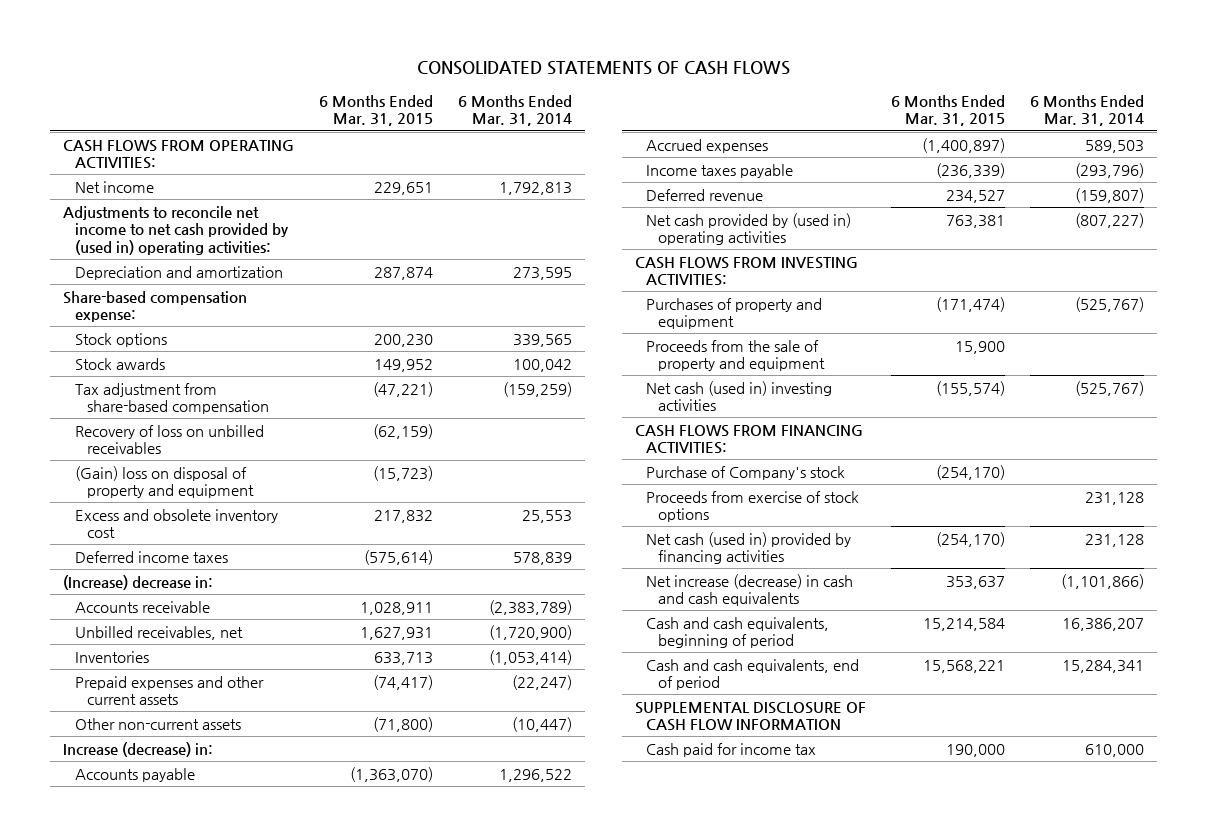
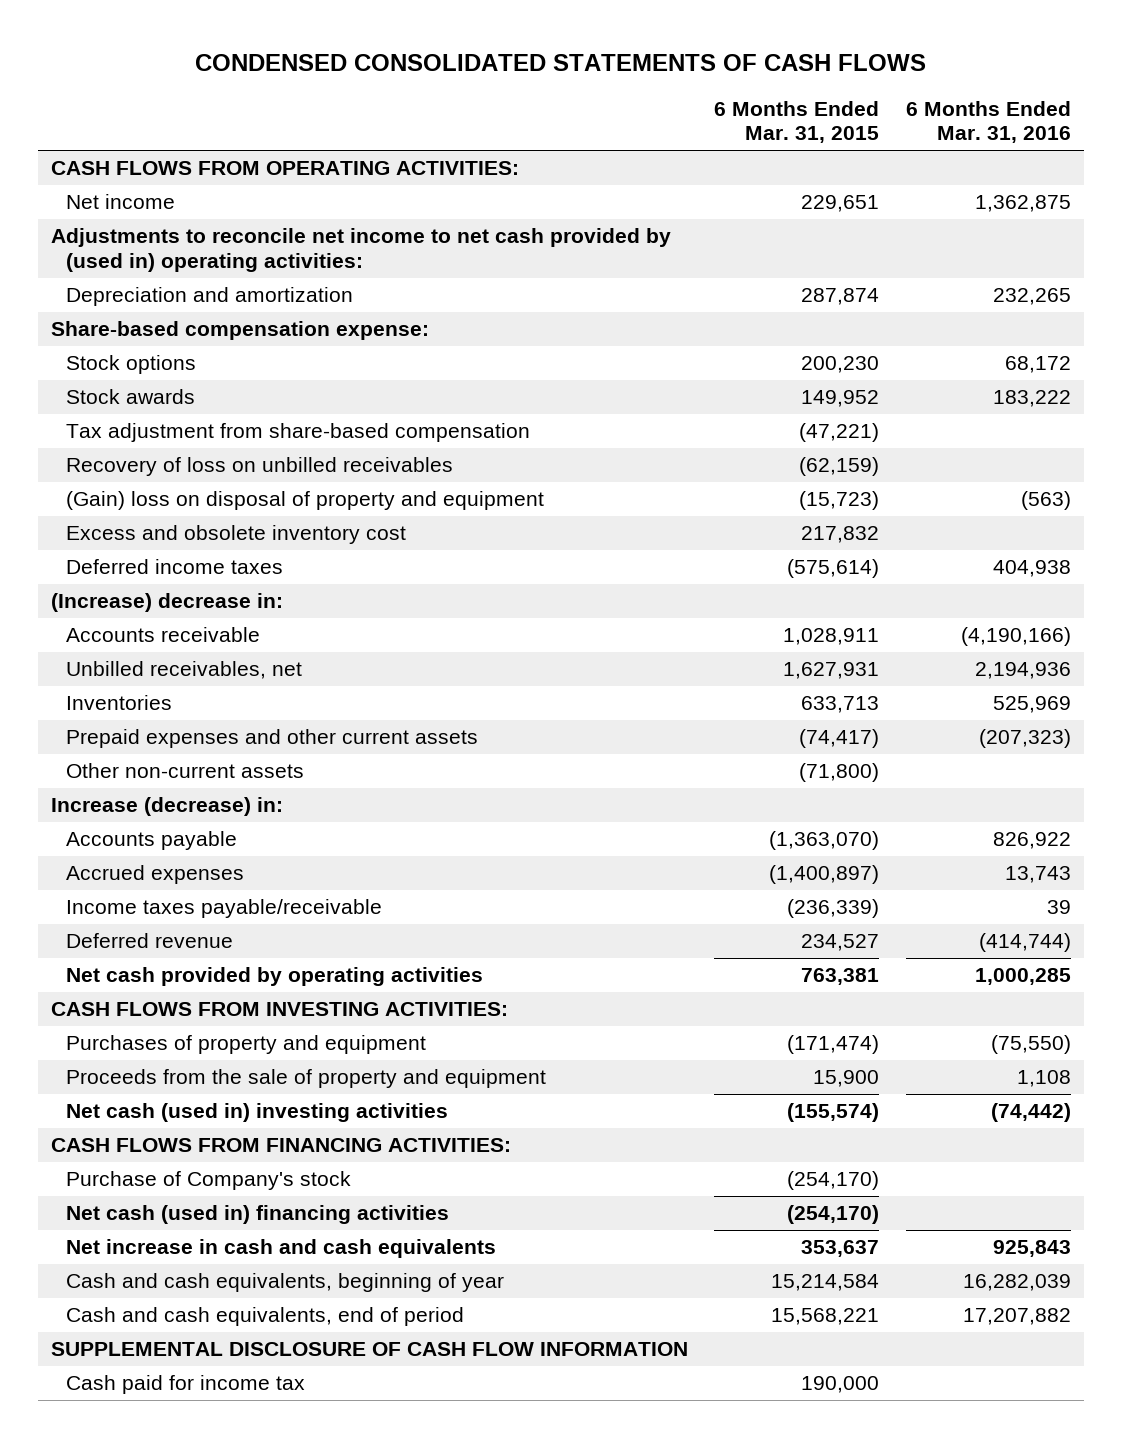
- CONSOLIDATED STATEMENTS OF CASH FLOWS
+ CONDENSED CONSOLIDATED STATEMENTS OF CASH FLOWS
- | 6 Months Ended Mar. 31, 2015 | 6 Months Ended Mar. 31, 2014
+ | 6 Months Ended Mar. 31, 2015 | 6 Months Ended Mar. 31, 2016
- Income taxes payable | (236,339) | (293,796)
+ Income taxes payable/receivable | (236,339) | 39
- Net cash provided by (used in) operating activities | 763,381 | (807,227)
+ Net cash provided by operating activities | 763,381 | 1,000,285
- Proceeds from exercise of stock options | | 231,128
- Net cash (used in) provided by financing activities | (254,170) | 231,128
- Net increase (decrease) in cash and cash equivalents | 353,637 | (1,101,866)
- Cash and cash equivalents, beginning of period | 15,214,584 | 16,386,207
+ Net cash (used in) financing activities | (254,170) |
+ Net increase in cash and cash equivalents | 353,637 | 925,843
+ Cash and cash equivalents, beginning of year | 15,214,584 | 16,282,039

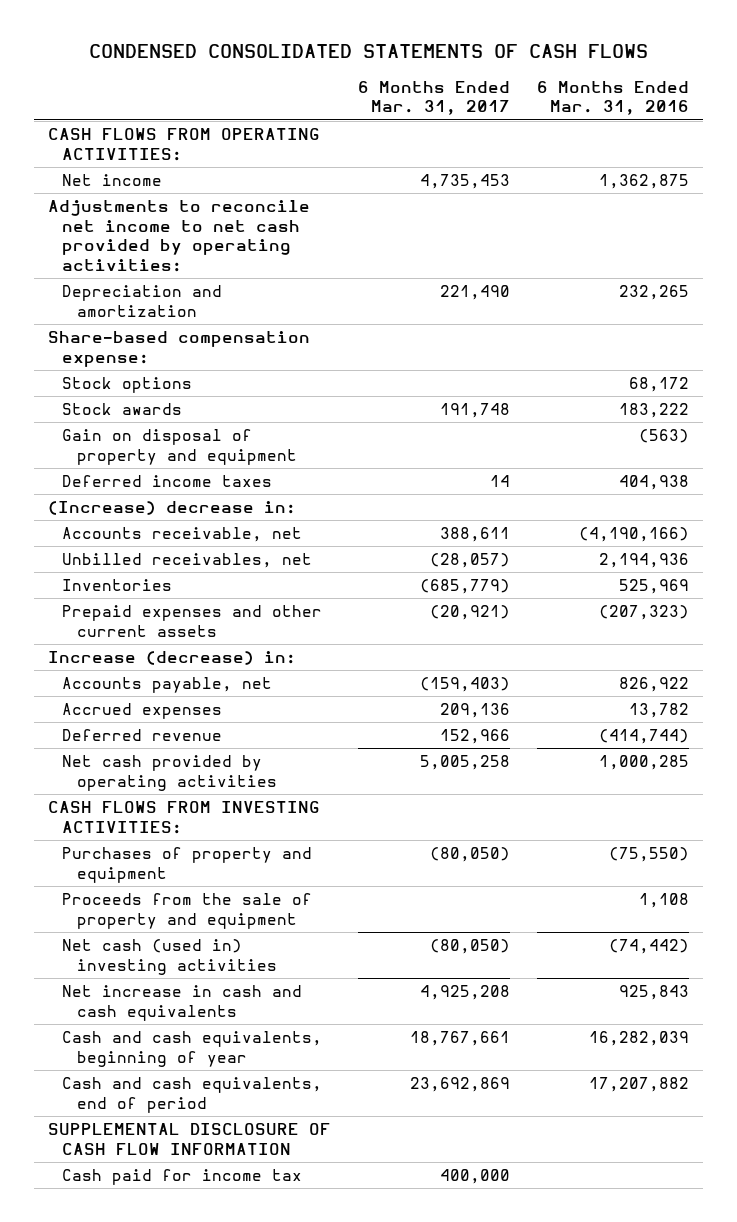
- | 6 Months Ended Mar. 31, 2015 | 6 Months Ended Mar. 31, 2016
+ | 6 Months Ended Mar. 31, 2017 | 6 Months Ended Mar. 31, 2016
- Adjustments to reconcile net income to net cash provided by (used in) operating activities:
+ Adjustments to reconcile net income to net cash provided by operating activities:
- Tax adjustment from share-based compensation | (47,221) |
- Recovery of loss on unbilled receivables | (62,159) |
- (Gain) loss on disposal of property and equipment | (15,723) | (563)
- Excess and obsolete inventory cost | 217,832 |
+ Gain on disposal of property and equipment | | (563)
- Accounts receivable | 1,028,911 | (4,190,166)
+ Accounts receivable, net | 388,611 | (4,190,166)
- Other non-current assets | (71,800) |
- Accounts payable | (1,363,070) | 826,922
- Accrued expenses | (1,400,897) | 13,743
- Income taxes payable/receivable | (236,339) | 39
+ Accounts payable, net | (159,403) | 826,922
+ Accrued expenses | 209,136 | 13,782
- CASH FLOWS FROM FINANCING ACTIVITIES:
- Purchase of Company's stock | (254,170) |
- Net cash (used in) financing activities | (254,170) |

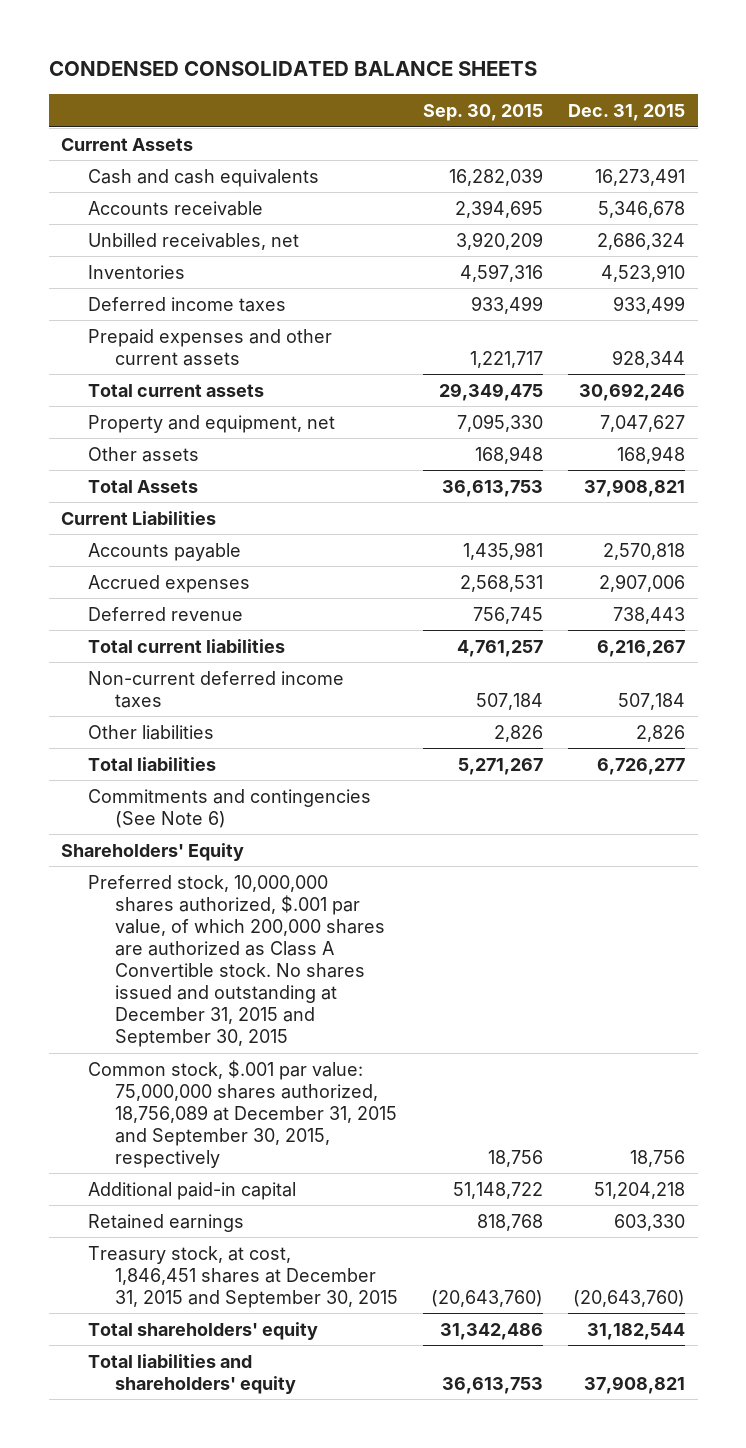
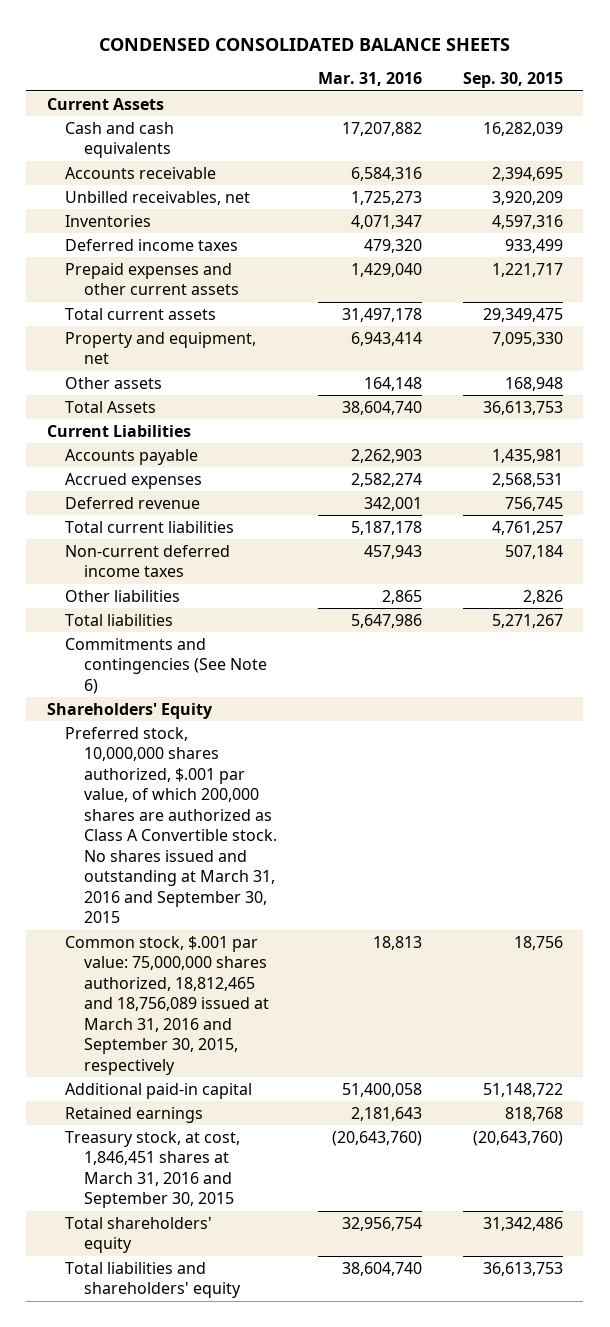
- | Sep. 30, 2015 | Dec. 31, 2015
+ | Mar. 31, 2016 | Sep. 30, 2015
- Preferred stock, 10,000,000 shares authorized, $.001 par value, of which 200,000 shares are authorized as Class A Convertible stock. No shares issued and outstanding at December 31, 2015 and September 30, 2015
- Common stock, $.001 par value: 75,000,000 shares authorized, 18,756,089 at December 31, 2015 and September 30, 2015, respectively | 18,756 | 18,756
+ Preferred stock, 10,000,000 shares authorized, $.001 par value, of which 200,000 shares are authorized as Class A Convertible stock. No shares issued and outstanding at March 31, 2016 and September 30, 2015
+ Common stock, $.001 par value: 75,000,000 shares authorized, 18,812,465 and 18,756,089 issued at March 31, 2016 and September 30, 2015, respectively | 18,813 | 18,756
- Treasury stock, at cost, 1,846,451 shares at December 31, 2015 and September 30, 2015 | (20,643,760) | (20,643,760)
+ Treasury stock, at cost, 1,846,451 shares at March 31, 2016 and September 30, 2015 | (20,643,760) | (20,643,760)

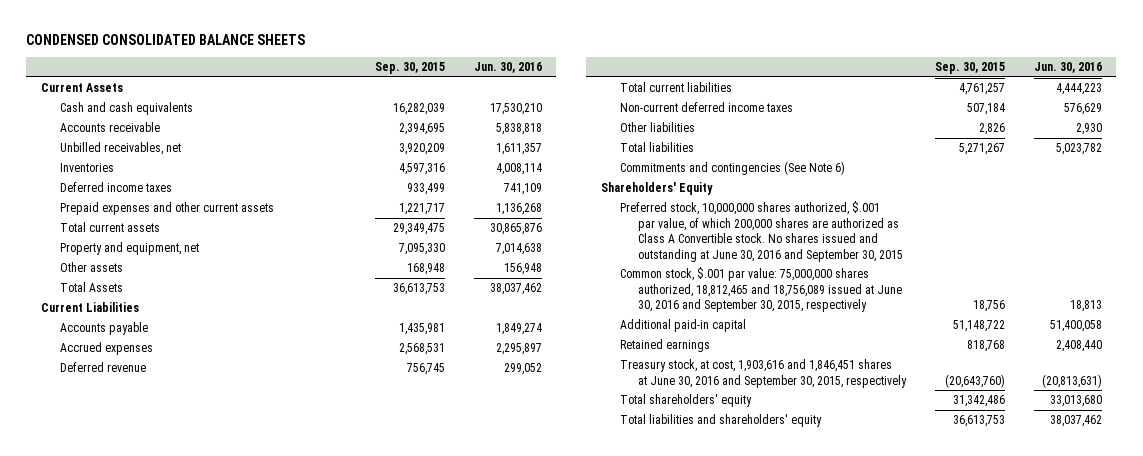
- | Mar. 31, 2016 | Sep. 30, 2015
+ | Sep. 30, 2015 | Jun. 30, 2016
- Preferred stock, 10,000,000 shares authorized, $.001 par value, of which 200,000 shares are authorized as Class A Convertible stock. No shares issued and outstanding at March 31, 2016 and September 30, 2015
- Common stock, $.001 par value: 75,000,000 shares authorized, 18,812,465 and 18,756,089 issued at March 31, 2016 and September 30, 2015, respectively | 18,813 | 18,756
+ Preferred stock, 10,000,000 shares authorized, $.001 par value, of which 200,000 shares are authorized as Class A Convertible stock. No shares issued and outstanding at June 30, 2016 and September 30, 2015
+ Common stock, $.001 par value: 75,000,000 shares authorized, 18,812,465 and 18,756,089 issued at June 30, 2016 and September 30, 2015, respectively | 18,756 | 18,813
- Treasury stock, at cost, 1,846,451 shares at March 31, 2016 and September 30, 2015 | (20,643,760) | (20,643,760)
+ Treasury stock, at cost, 1,903,616 and 1,846,451 shares at June 30, 2016 and September 30, 2015, respectively | (20,643,760) | (20,813,631)

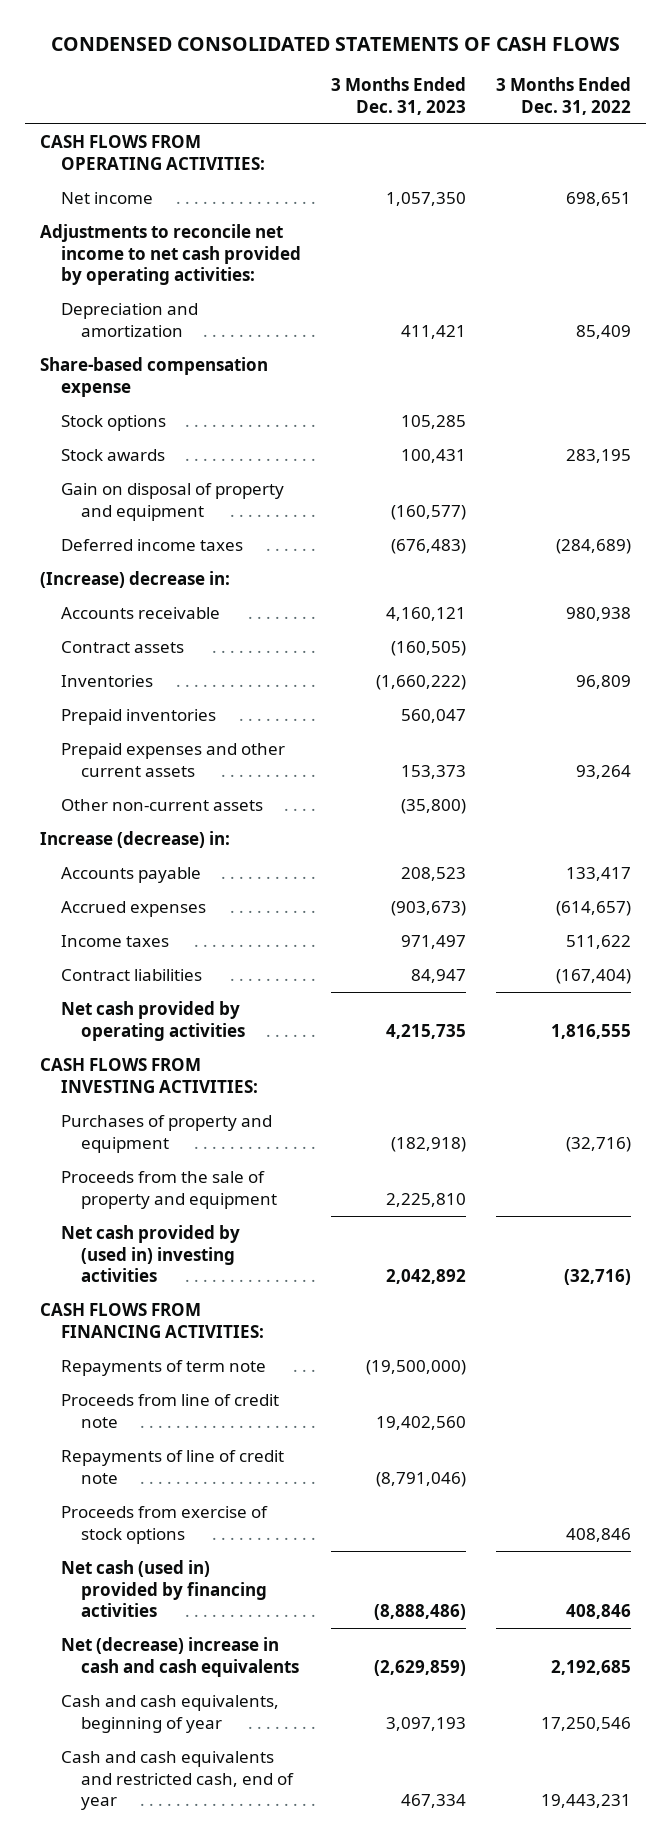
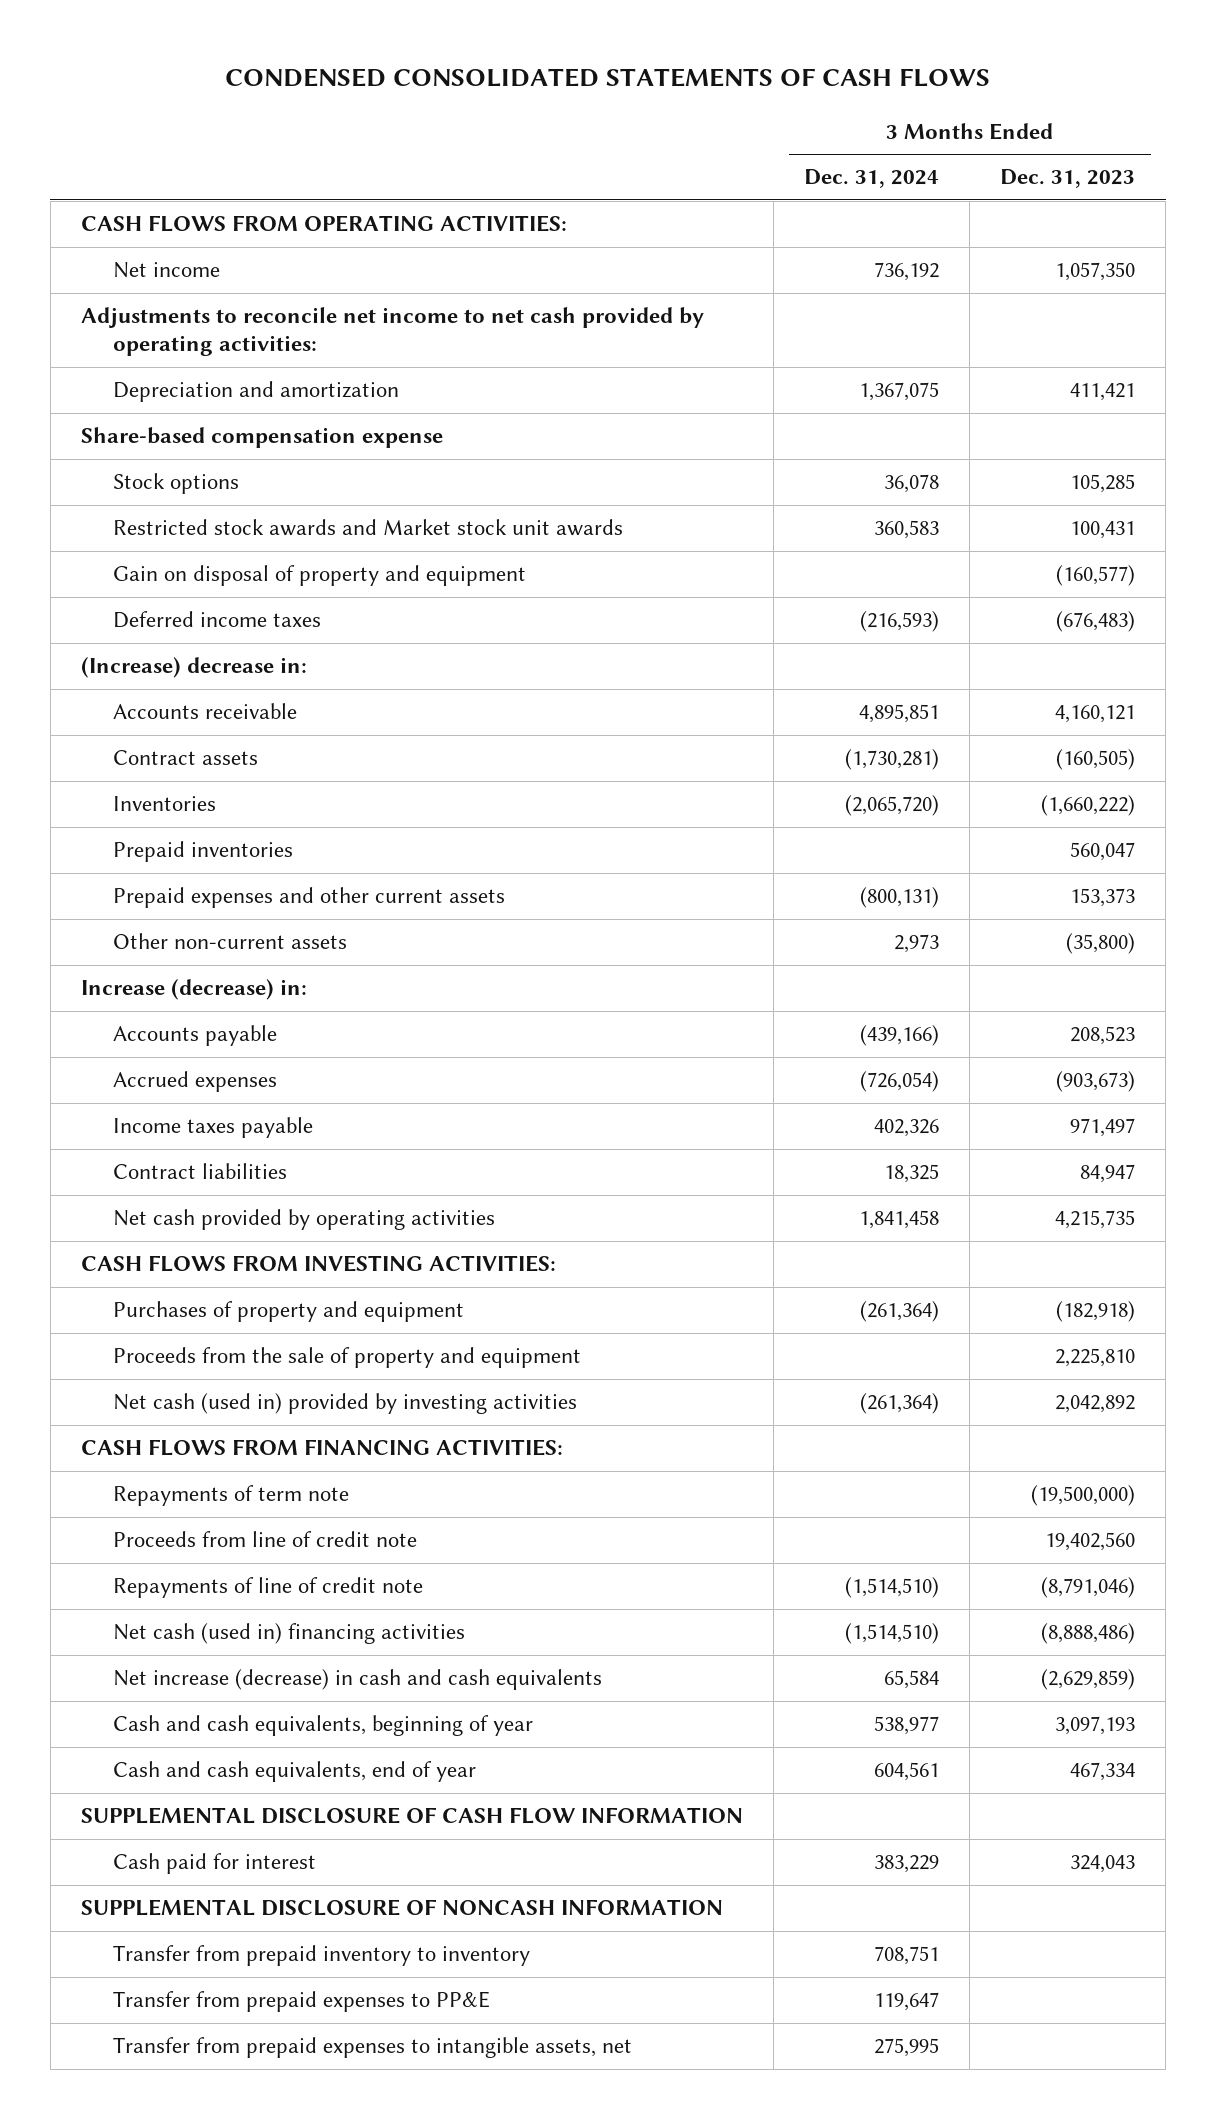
- | 3 Months Ended Dec. 31, 2023 | 3 Months Ended Dec. 31, 2022
+ | 3 Months Ended Dec. 31, 2024 | 3 Months Ended Dec. 31, 2023
- Stock awards | 100,431 | 283,195
+ Restricted stock awards and Market stock unit awards | 360,583 | 100,431
- Income taxes | 971,497 | 511,622
+ Income taxes payable | 402,326 | 971,497
- Net cash provided by (used in) investing activities | 2,042,892 | (32,716)
+ Net cash (used in) provided by investing activities | (261,364) | 2,042,892
- Proceeds from exercise of stock options | | 408,846
- Net cash (used in) provided by financing activities | (8,888,486) | 408,846
- Net (decrease) increase in cash and cash equivalents | (2,629,859) | 2,192,685
+ Net cash (used in) financing activities | (1,514,510) | (8,888,486)
+ Net increase (decrease) in cash and cash equivalents | 65,584 | (2,629,859)
- Cash and cash equivalents and restricted cash, end of year | 467,334 | 19,443,231
+ Cash and cash equivalents, end of year | 604,561 | 467,334
+ SUPPLEMENTAL DISCLOSURE OF CASH FLOW INFORMATION
+ Cash paid for interest | 383,229 | 324,043
+ SUPPLEMENTAL DISCLOSURE OF NONCASH INFORMATION
+ Transfer from prepaid inventory to inventory | 708,751 |
+ Transfer from prepaid expenses to PP&E | 119,647 |
+ Transfer from prepaid expenses to intangible assets, net | 275,995 |

